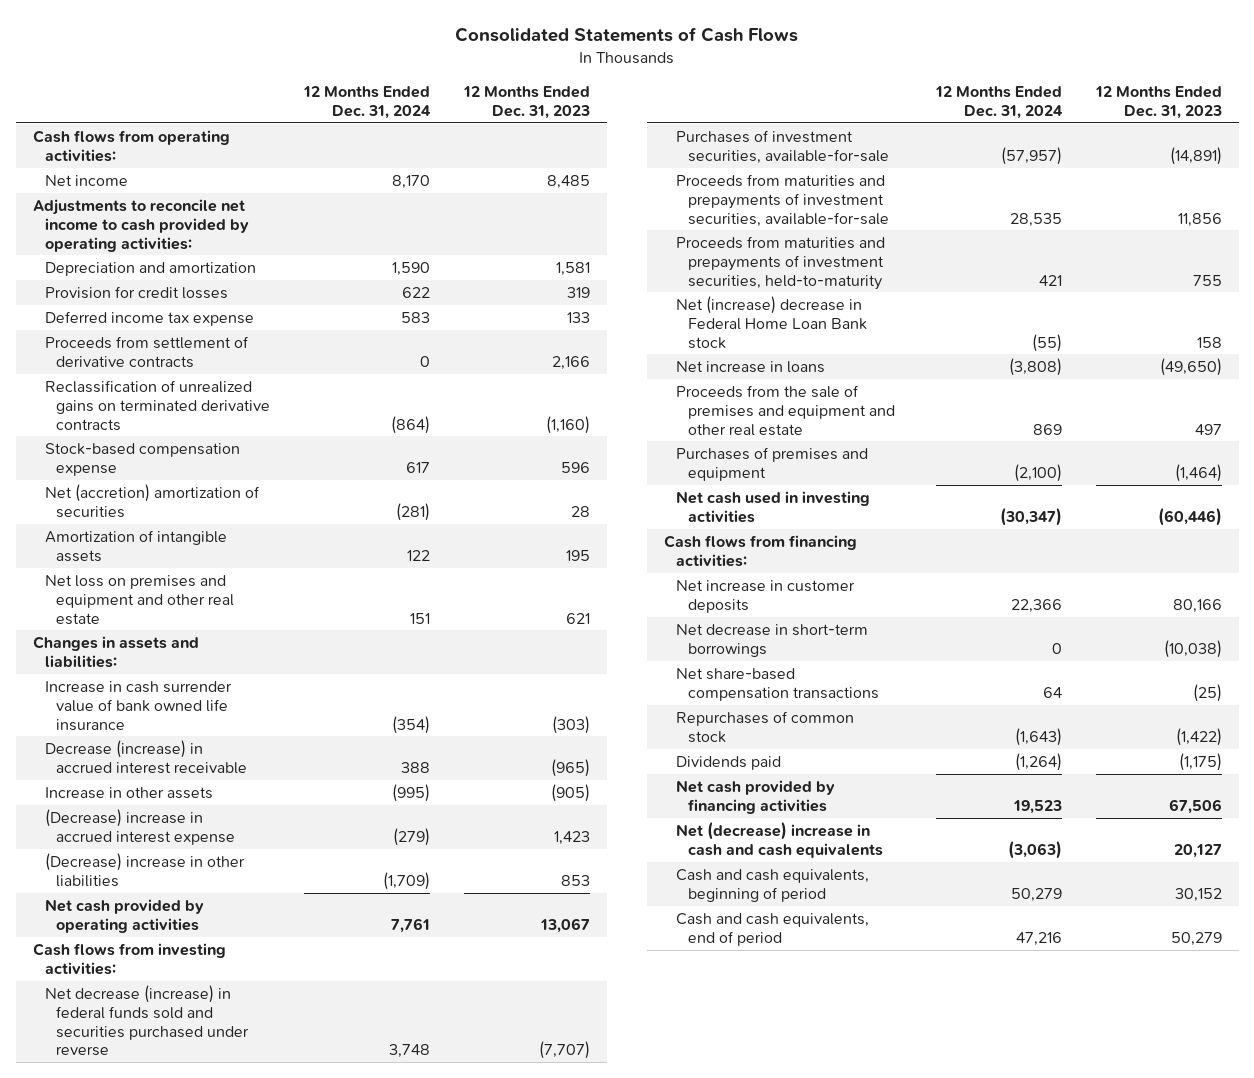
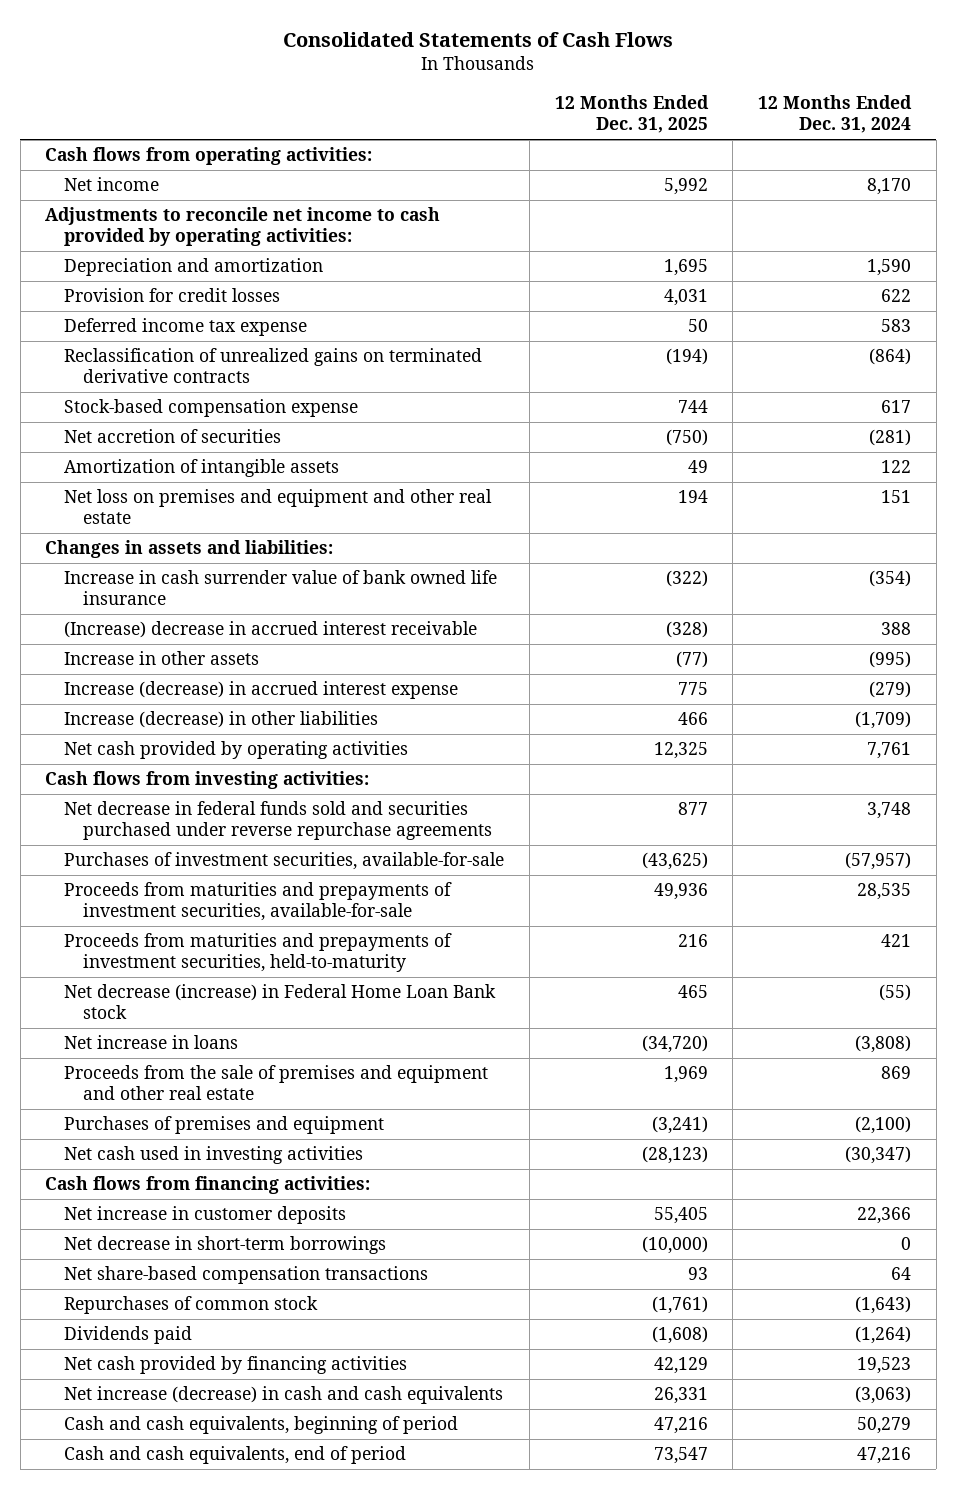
- | 12 Months Ended Dec. 31, 2024 | 12 Months Ended Dec. 31, 2023
+ | 12 Months Ended Dec. 31, 2025 | 12 Months Ended Dec. 31, 2024
- Proceeds from settlement of derivative contracts | 0 | 2,166
- Net (accretion) amortization of securities | (281) | 28
+ Net accretion of securities | (750) | (281)
- Decrease (increase) in accrued interest receivable | 388 | (965)
+ (Increase) decrease in accrued interest receivable | (328) | 388
- (Decrease) increase in accrued interest expense | (279) | 1,423
- (Decrease) increase in other liabilities | (1,709) | 853
+ Increase (decrease) in accrued interest expense | 775 | (279)
+ Increase (decrease) in other liabilities | 466 | (1,709)
- Net decrease (increase) in federal funds sold and securities purchased under reverse | 3,748 | (7,707)
+ Net decrease in federal funds sold and securities purchased under reverse repurchase agreements | 877 | 3,748
- Net (increase) decrease in Federal Home Loan Bank stock | (55) | 158
+ Net decrease (increase) in Federal Home Loan Bank stock | 465 | (55)
- Net (decrease) increase in cash and cash equivalents | (3,063) | 20,127
+ Net increase (decrease) in cash and cash equivalents | 26,331 | (3,063)

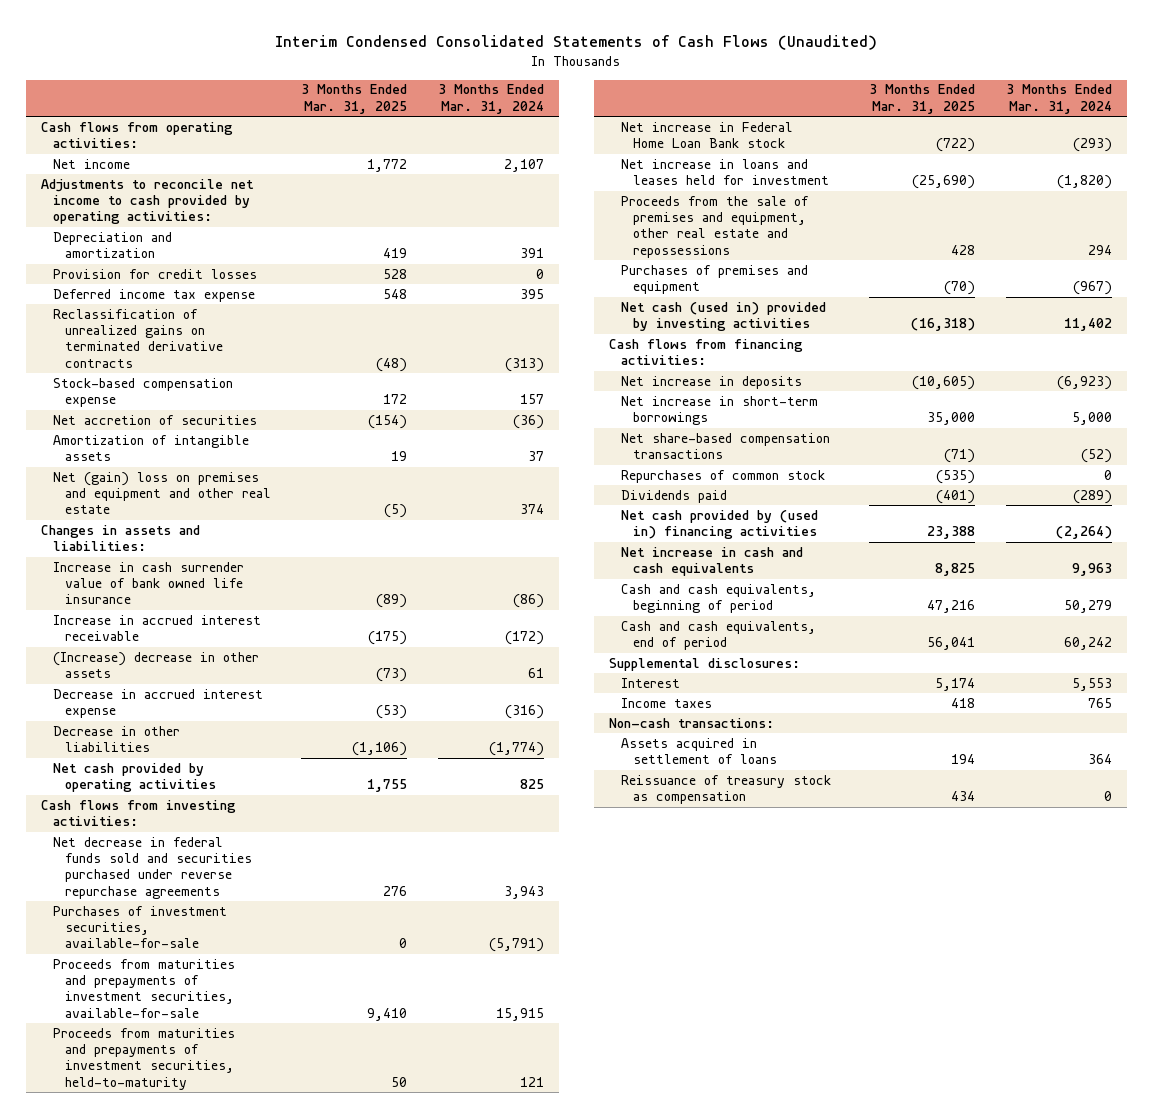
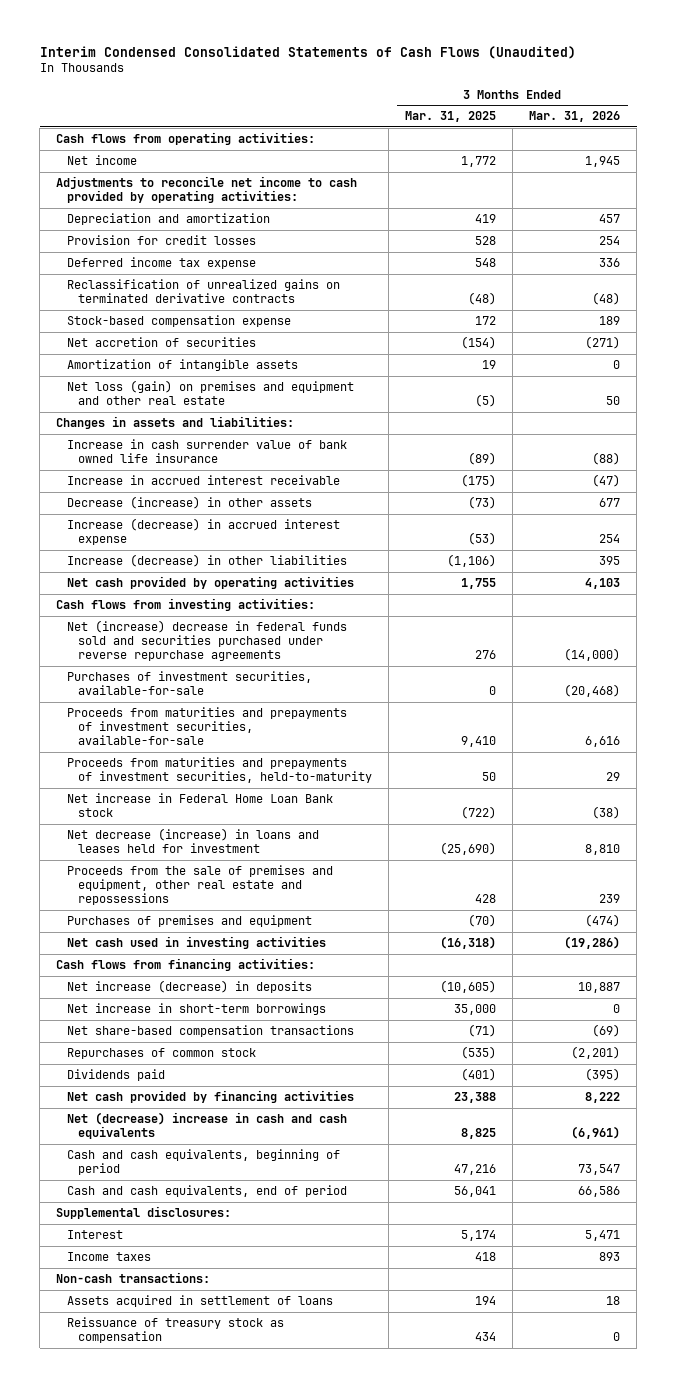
- | 3 Months Ended Mar. 31, 2025 | 3 Months Ended Mar. 31, 2024
+ | 3 Months Ended Mar. 31, 2025 | 3 Months Ended Mar. 31, 2026
- Net (gain) loss on premises and equipment and other real estate | (5) | 374
+ Net loss (gain) on premises and equipment and other real estate | (5) | 50
- (Increase) decrease in other assets | (73) | 61
- Decrease in accrued interest expense | (53) | (316)
- Decrease in other liabilities | (1,106) | (1,774)
+ Decrease (increase) in other assets | (73) | 677
+ Increase (decrease) in accrued interest expense | (53) | 254
+ Increase (decrease) in other liabilities | (1,106) | 395
- Net decrease in federal funds sold and securities purchased under reverse repurchase agreements | 276 | 3,943
+ Net (increase) decrease in federal funds sold and securities purchased under reverse repurchase agreements | 276 | (14,000)
- Net increase in loans and leases held for investment | (25,690) | (1,820)
+ Net decrease (increase) in loans and leases held for investment | (25,690) | 8,810
- Net cash (used in) provided by investing activities | (16,318) | 11,402
+ Net cash used in investing activities | (16,318) | (19,286)
- Net increase in deposits | (10,605) | (6,923)
+ Net increase (decrease) in deposits | (10,605) | 10,887
- Net cash provided by (used in) financing activities | 23,388 | (2,264)
- Net increase in cash and cash equivalents | 8,825 | 9,963
+ Net cash provided by financing activities | 23,388 | 8,222
+ Net (decrease) increase in cash and cash equivalents | 8,825 | (6,961)

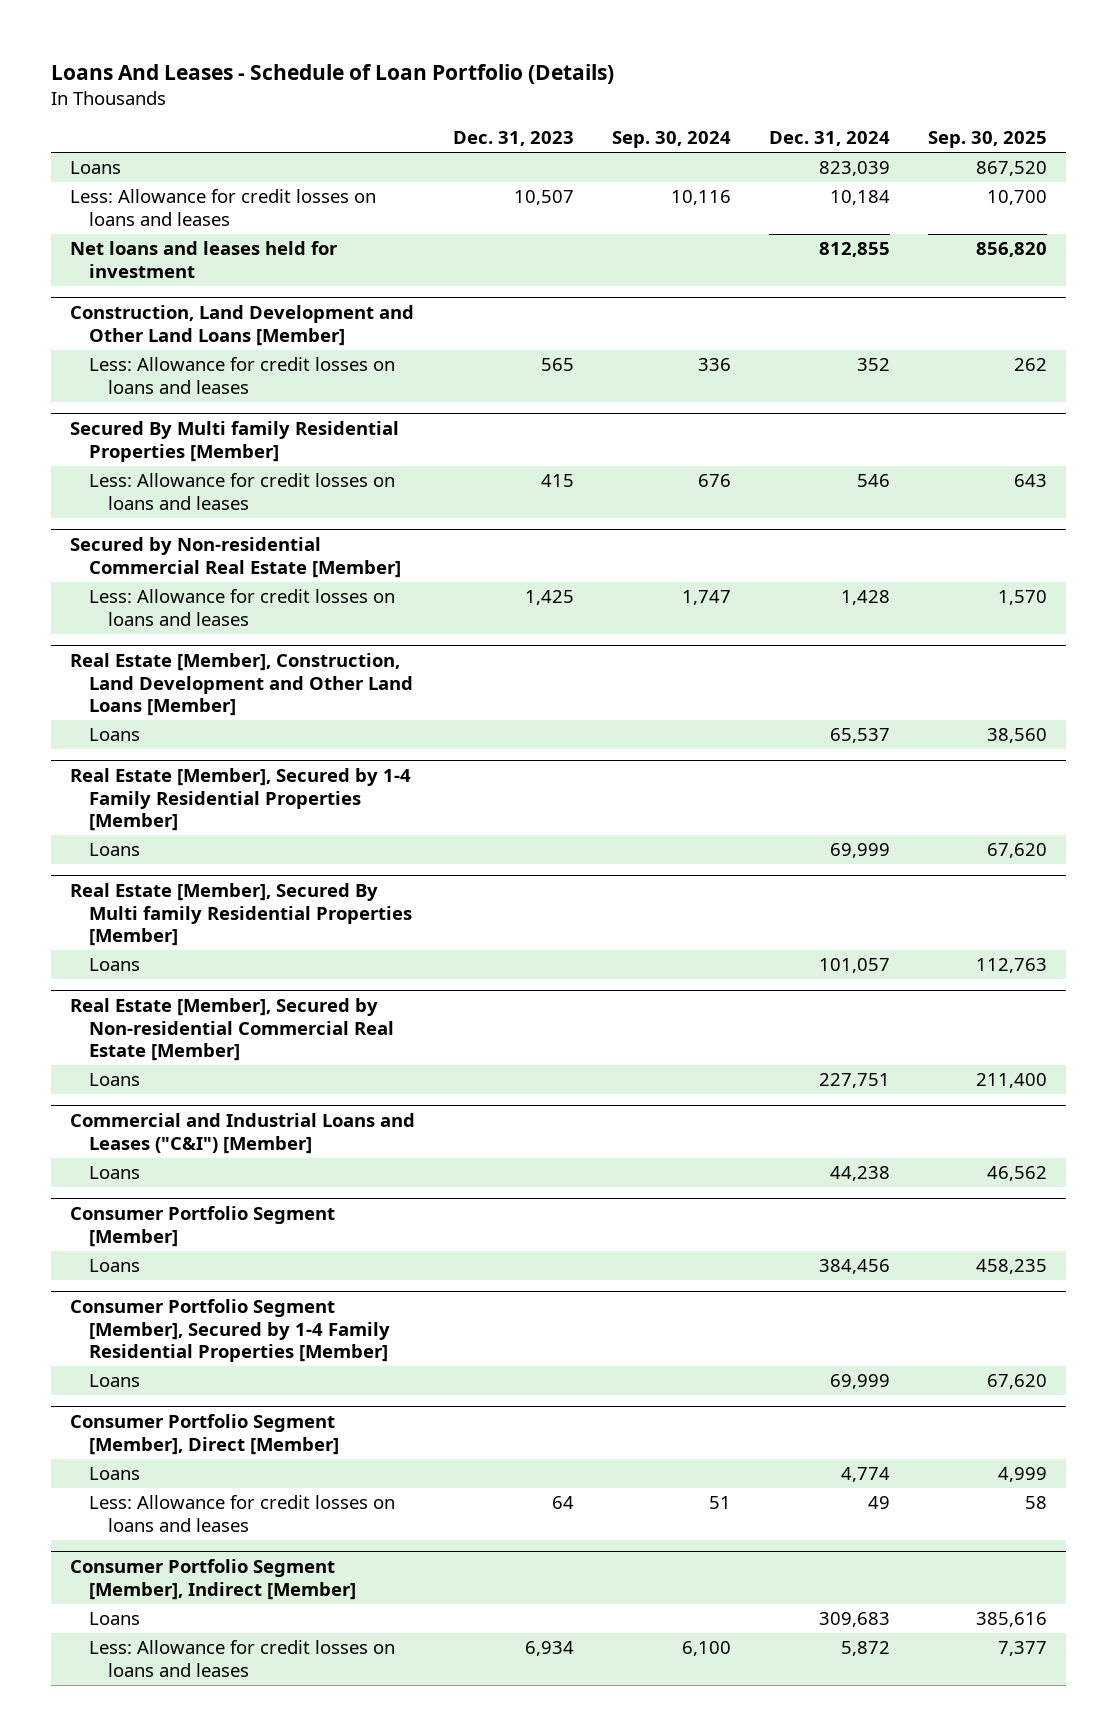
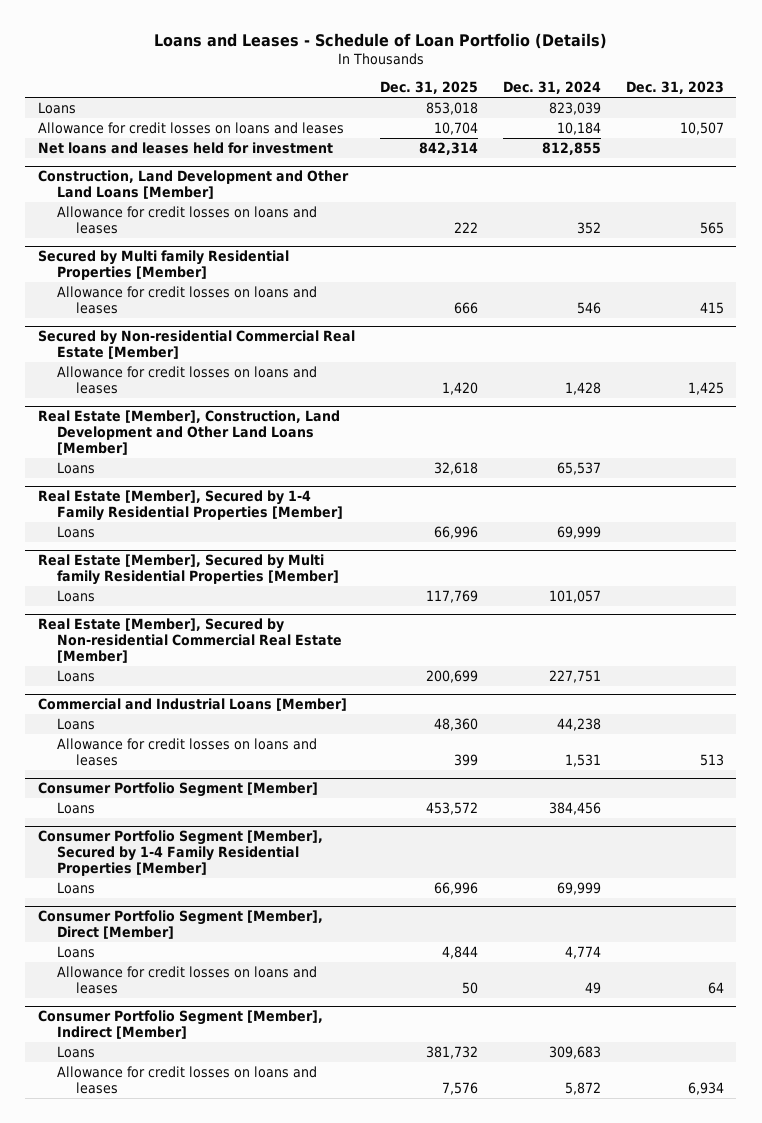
- Loans And Leases - Schedule of Loan Portfolio (Details)
+ Loans and Leases - Schedule of Loan Portfolio (Details)
- | Dec. 31, 2023 | Sep. 30, 2024 | Dec. 31, 2024 | Sep. 30, 2025
+ | Dec. 31, 2025 | Dec. 31, 2024 | Dec. 31, 2023
- Less: Allowance for credit losses on loans and leases | 10,507 | 10,116 | 10,184 | 10,700
+ Allowance for credit losses on loans and leases | 10,704 | 10,184 | 10,507
@ Construction, Land Development and Other Land Loans [Member]
- Less: Allowance for credit losses on loans and leases | 565 | 336 | 352 | 262
- Secured By Multi family Residential Properties [Member]
- Less: Allowance for credit losses on loans and leases | 415 | 676 | 546 | 643
@ Construction, Land Development and Other Land Loans [Member]
+ Allowance for credit losses on loans and leases | 222 | 352 | 565
+ Secured by Multi family Residential Properties [Member]
+ Allowance for credit losses on loans and leases | 666 | 546 | 415
@ Secured by Non-residential Commercial Real Estate [Member]
- Less: Allowance for credit losses on loans and leases | 1,425 | 1,747 | 1,428 | 1,570
+ Allowance for credit losses on loans and leases | 1,420 | 1,428 | 1,425
- Real Estate [Member], Secured By Multi family Residential Properties [Member]
+ Real Estate [Member], Secured by Multi family Residential Properties [Member]
- Commercial and Industrial Loans and Leases ("C&I") [Member]
+ Commercial and Industrial Loans [Member]
+ Allowance for credit losses on loans and leases | 399 | 1,531 | 513
@ Consumer Portfolio Segment [Member], Direct [Member]
- Less: Allowance for credit losses on loans and leases | 64 | 51 | 49 | 58
+ Allowance for credit losses on loans and leases | 50 | 49 | 64
@ Consumer Portfolio Segment [Member], Indirect [Member]
- Less: Allowance for credit losses on loans and leases | 6,934 | 6,100 | 5,872 | 7,377
+ Allowance for credit losses on loans and leases | 7,576 | 5,872 | 6,934

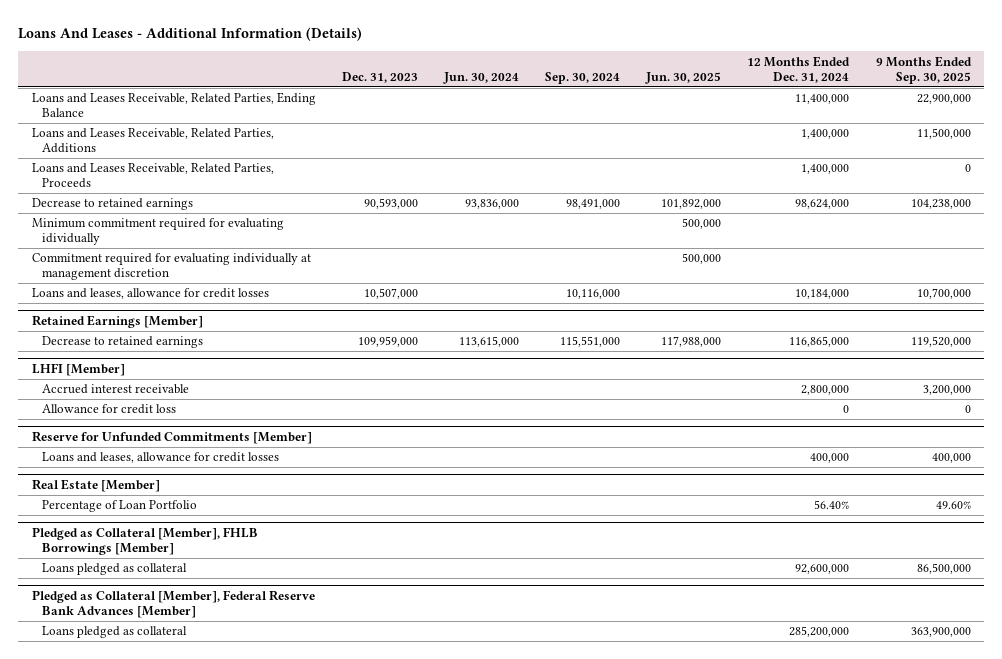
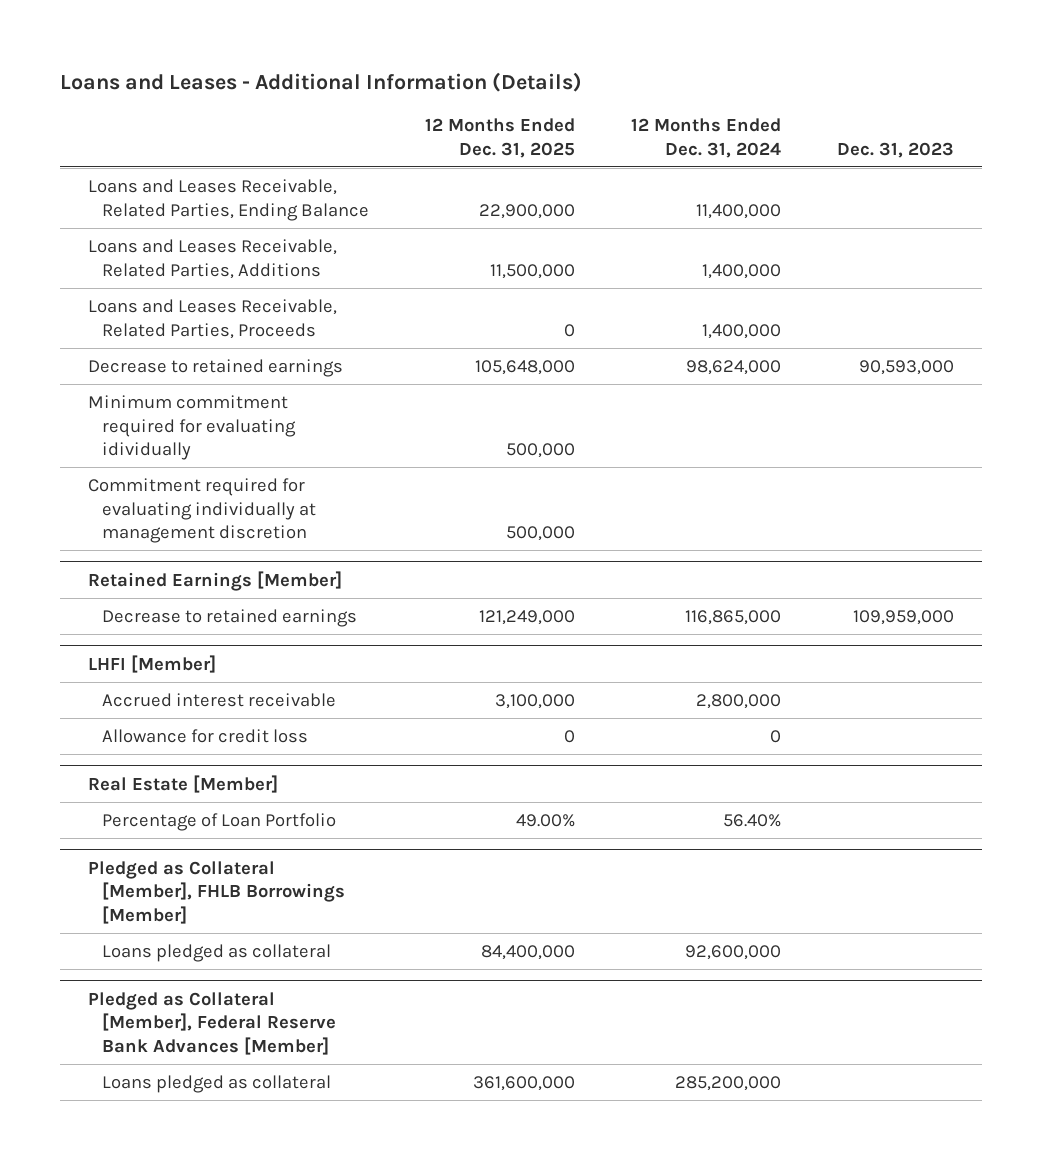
- Loans And Leases - Additional Information (Details)
+ Loans and Leases - Additional Information (Details)
- | Dec. 31, 2023 | Jun. 30, 2024 | Sep. 30, 2024 | Jun. 30, 2025 | 12 Months Ended Dec. 31, 2024 | 9 Months Ended Sep. 30, 2025
+ | 12 Months Ended Dec. 31, 2025 | 12 Months Ended Dec. 31, 2024 | Dec. 31, 2023
- Loans and leases, allowance for credit losses | 10,507,000 | | 10,116,000 | | 10,184,000 | 10,700,000
- Reserve for Unfunded Commitments [Member]
- Loans and leases, allowance for credit losses | | | | | 400,000 | 400,000

